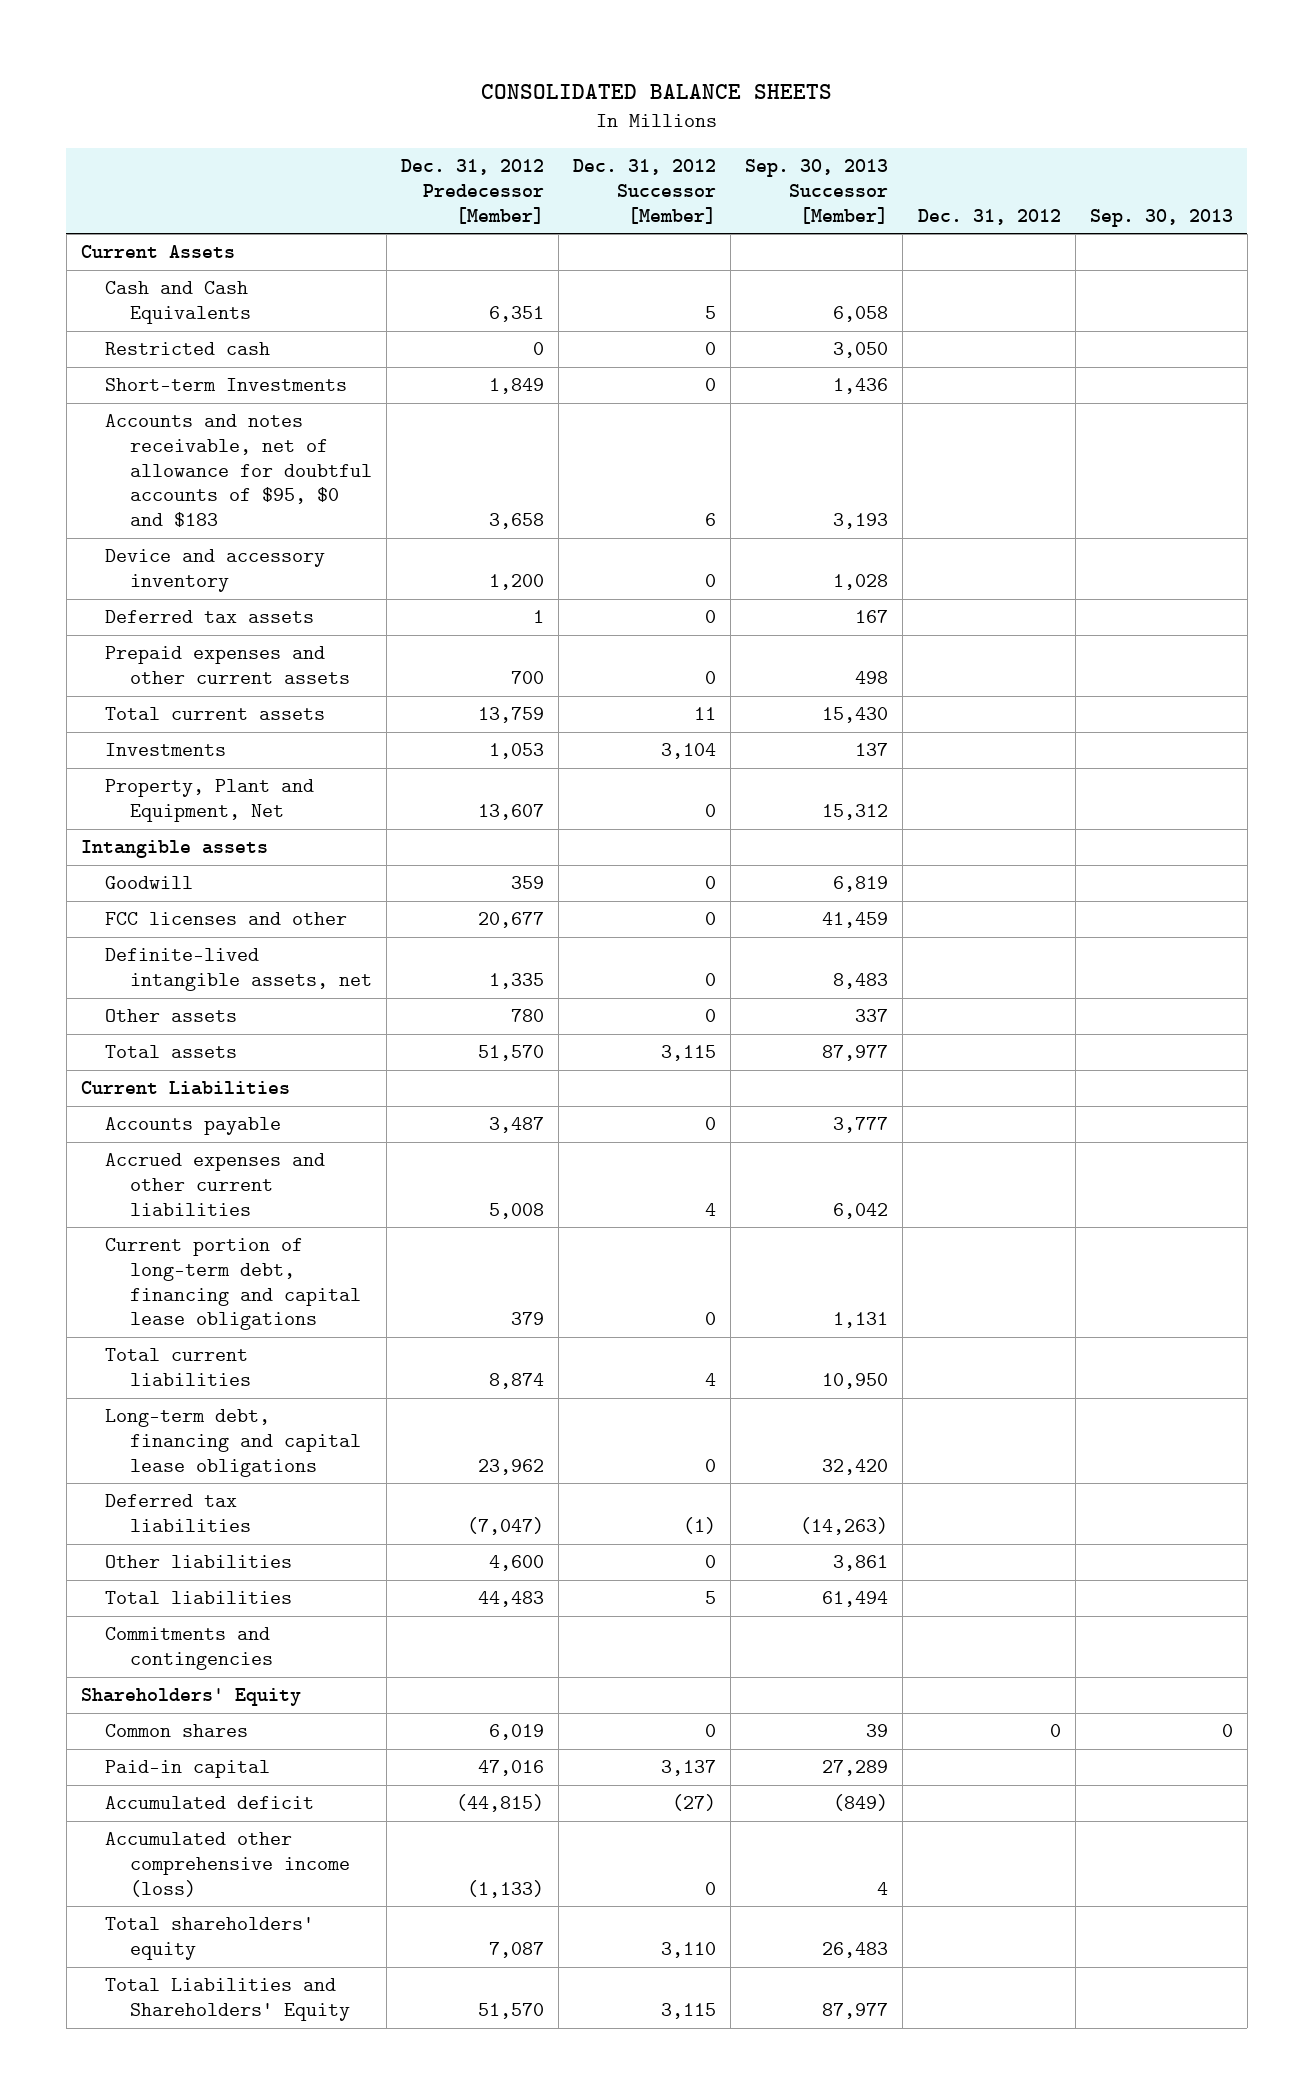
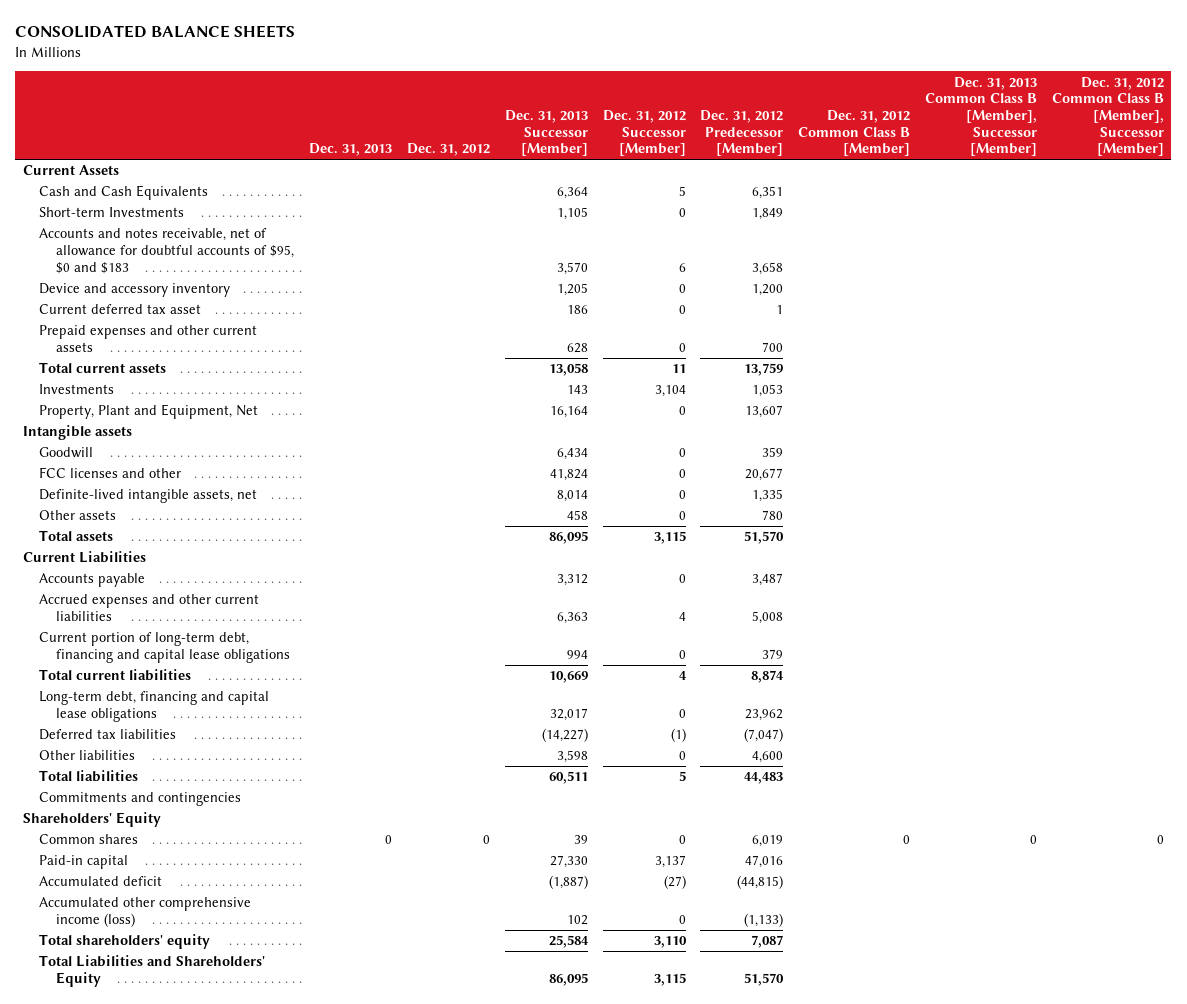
- | Dec. 31, 2012 Predecessor [Member] | Dec. 31, 2012 Successor [Member] | Sep. 30, 2013 Successor [Member] | Dec. 31, 2012 | Sep. 30, 2013
+ | Dec. 31, 2013 | Dec. 31, 2012 | Dec. 31, 2013 Successor [Member] | Dec. 31, 2012 Successor [Member] | Dec. 31, 2012 Predecessor [Member] | Dec. 31, 2012 Common Class B [Member] | Dec. 31, 2013 Common Class B [Member], Successor [Member] | Dec. 31, 2012 Common Class B [Member], Successor [Member]
- Restricted cash | 0 | 0 | 3,050 | |
- Deferred tax assets | 1 | 0 | 167 | |
+ Current deferred tax asset | | | 186 | 0 | 1 | | |

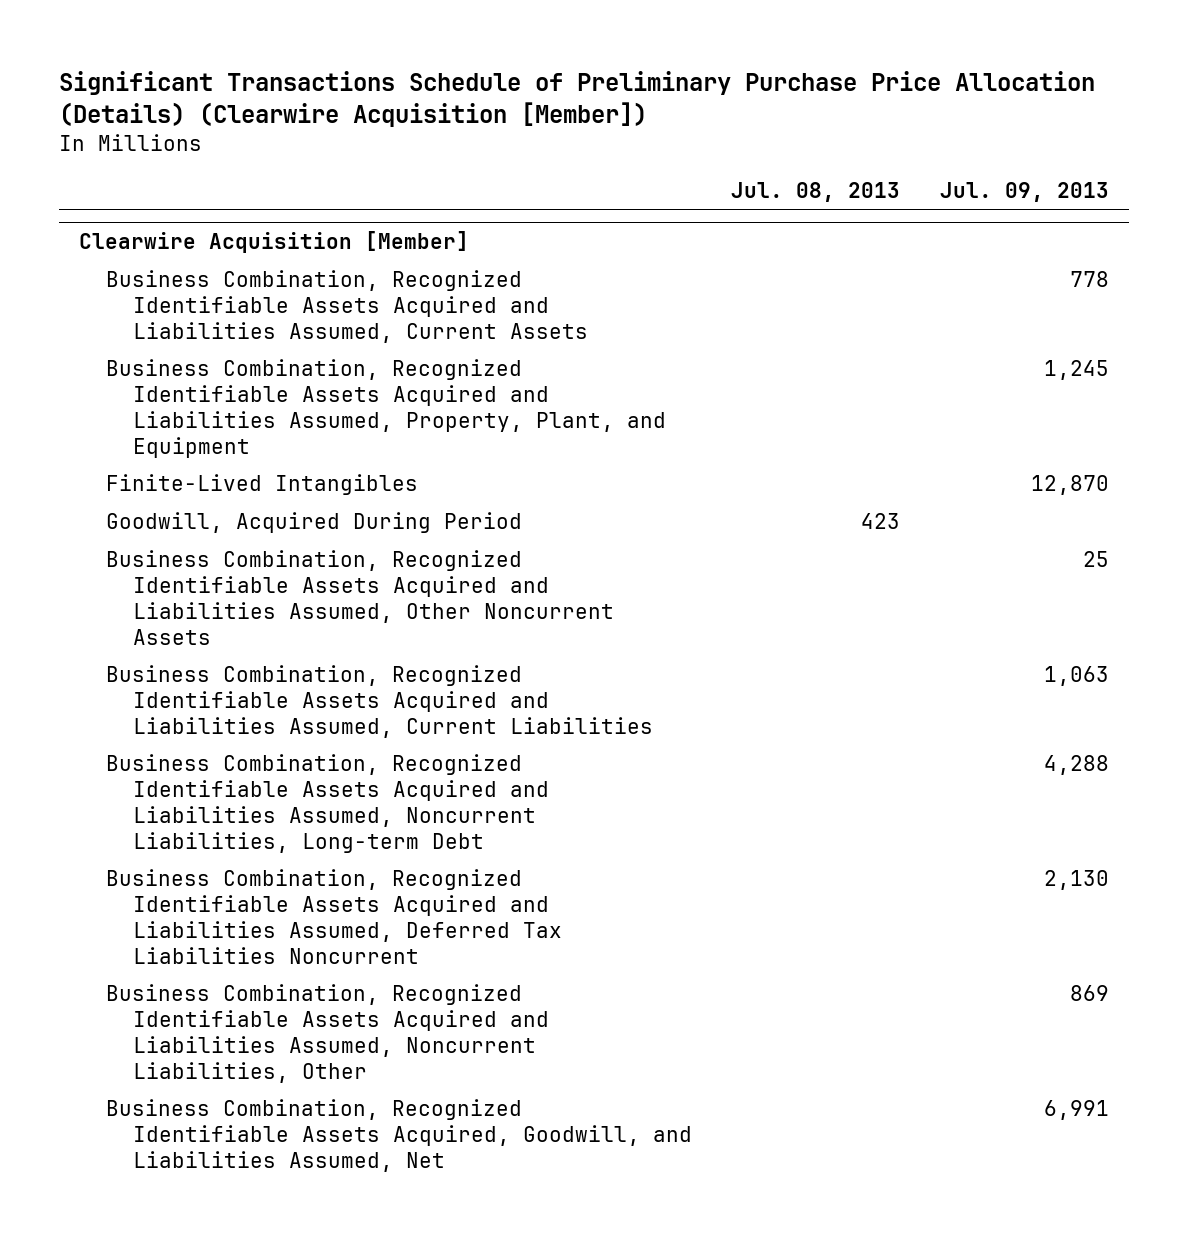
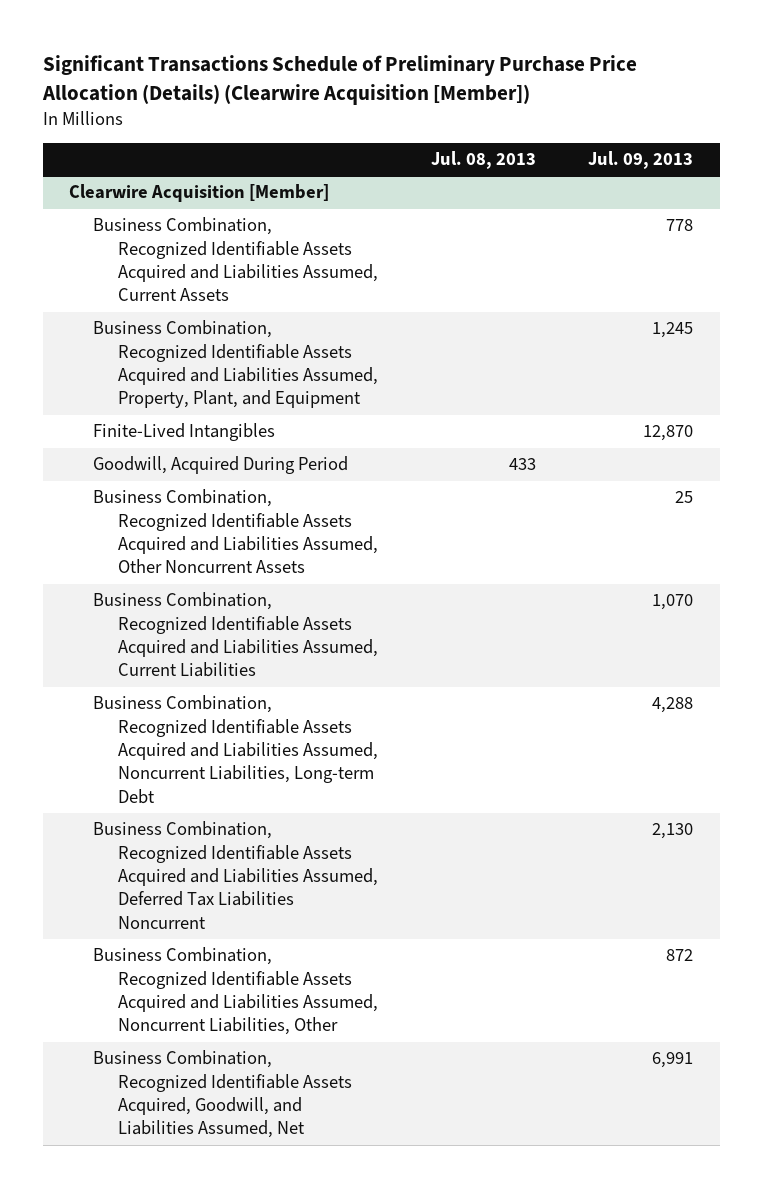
@ Clearwire Acquisition [Member]
- Goodwill, Acquired During Period | 423 |
+ Goodwill, Acquired During Period | 433 |
- Business Combination, Recognized Identifiable Assets Acquired and Liabilities Assumed, Current Liabilities | | 1,063
+ Business Combination, Recognized Identifiable Assets Acquired and Liabilities Assumed, Current Liabilities | | 1,070
- Business Combination, Recognized Identifiable Assets Acquired and Liabilities Assumed, Noncurrent Liabilities, Other | | 869
+ Business Combination, Recognized Identifiable Assets Acquired and Liabilities Assumed, Noncurrent Liabilities, Other | | 872

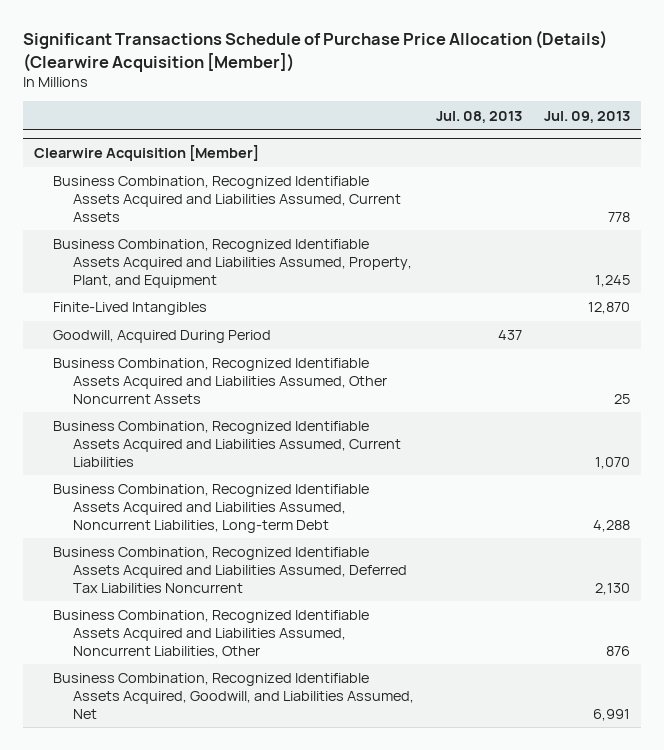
- Significant Transactions Schedule of Preliminary Purchase Price Allocation (Details) (Clearwire Acquisition [Member])
+ Significant Transactions Schedule of Purchase Price Allocation (Details) (Clearwire Acquisition [Member])
@ Clearwire Acquisition [Member]
- Goodwill, Acquired During Period | 433 |
+ Goodwill, Acquired During Period | 437 |
- Business Combination, Recognized Identifiable Assets Acquired and Liabilities Assumed, Noncurrent Liabilities, Other | | 872
+ Business Combination, Recognized Identifiable Assets Acquired and Liabilities Assumed, Noncurrent Liabilities, Other | | 876

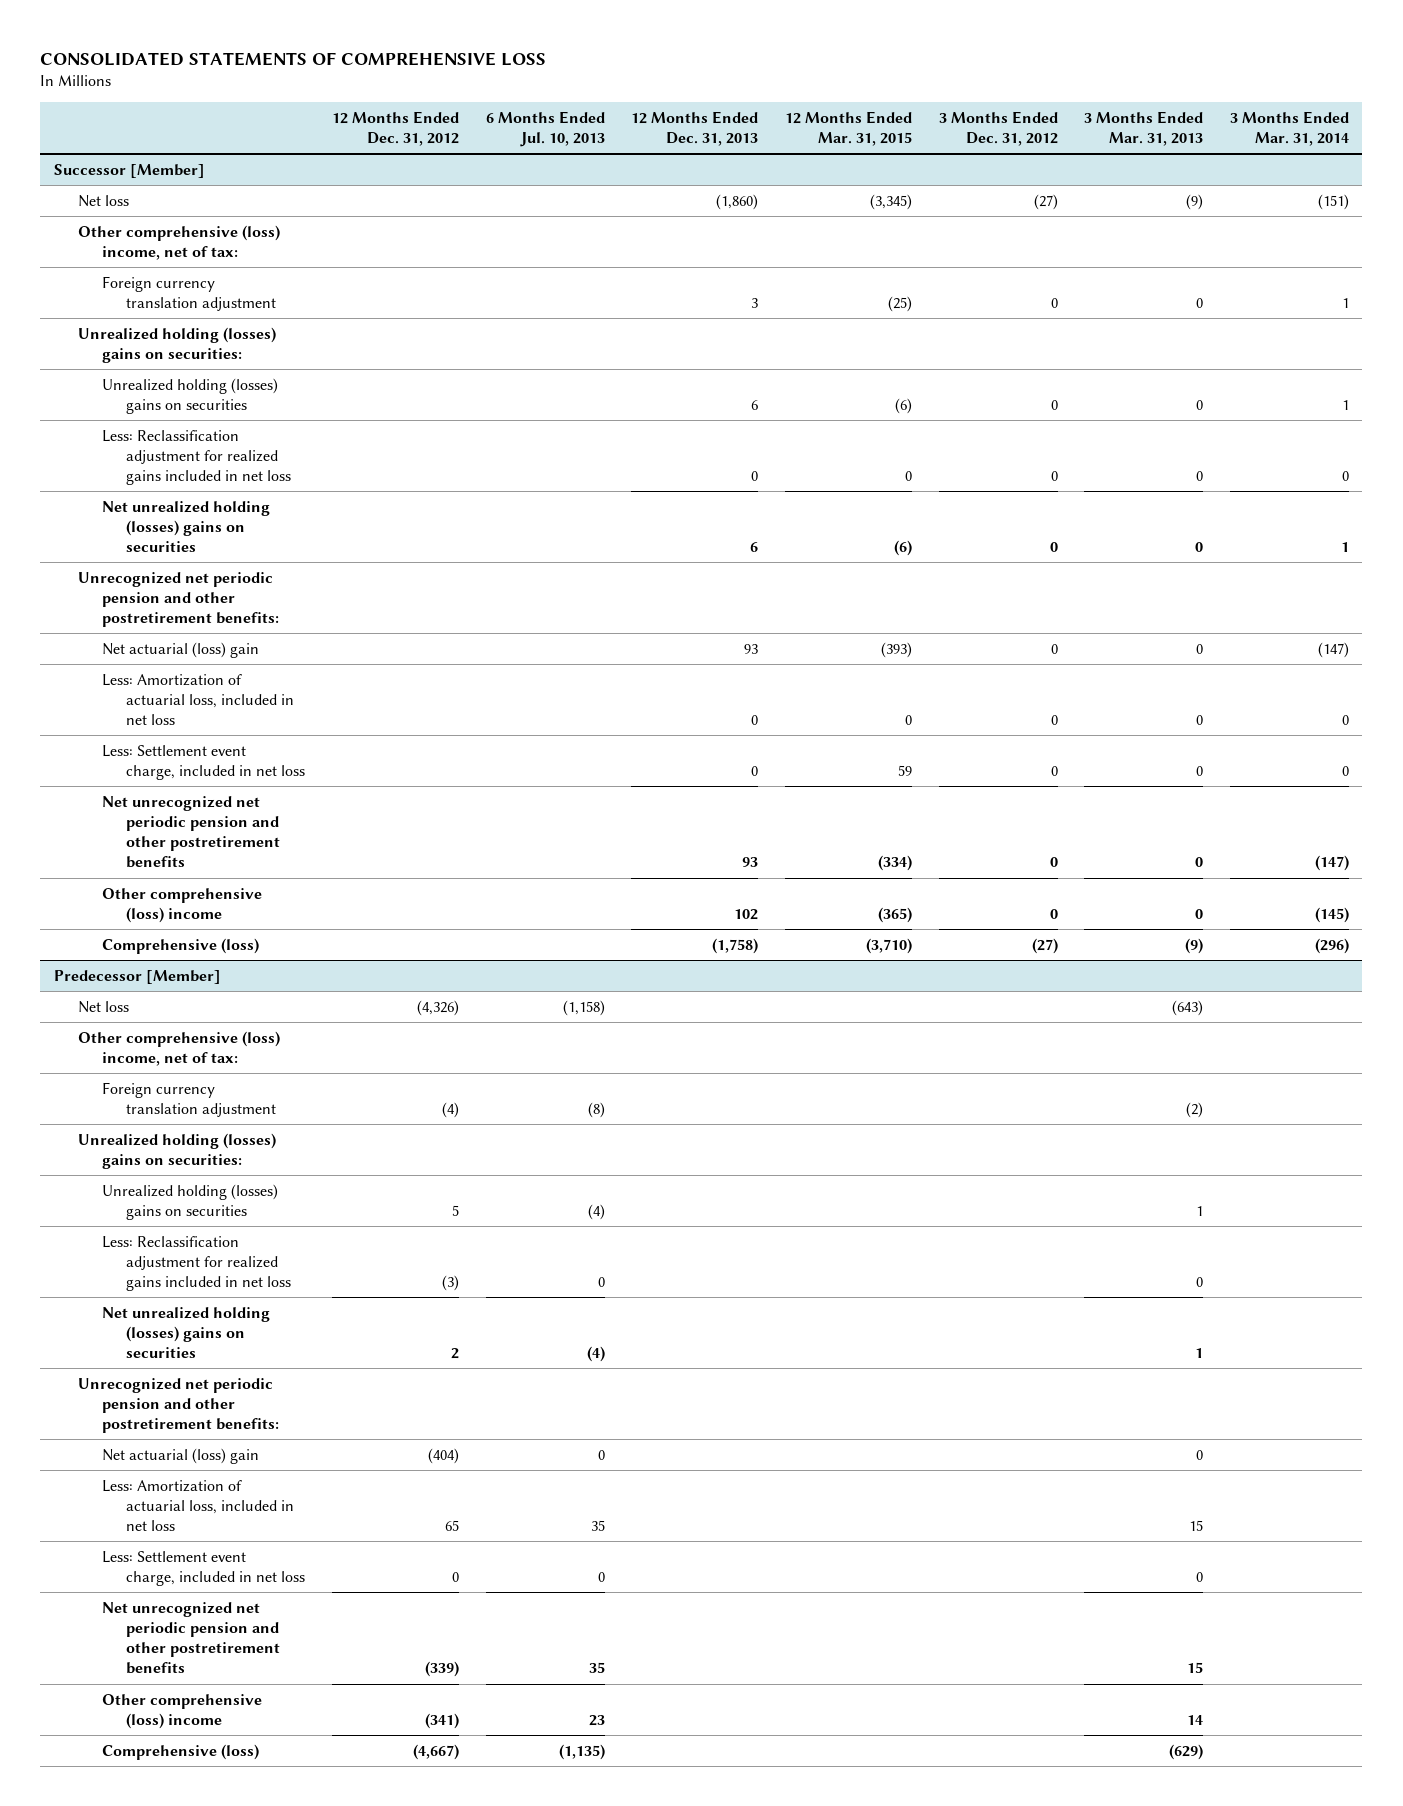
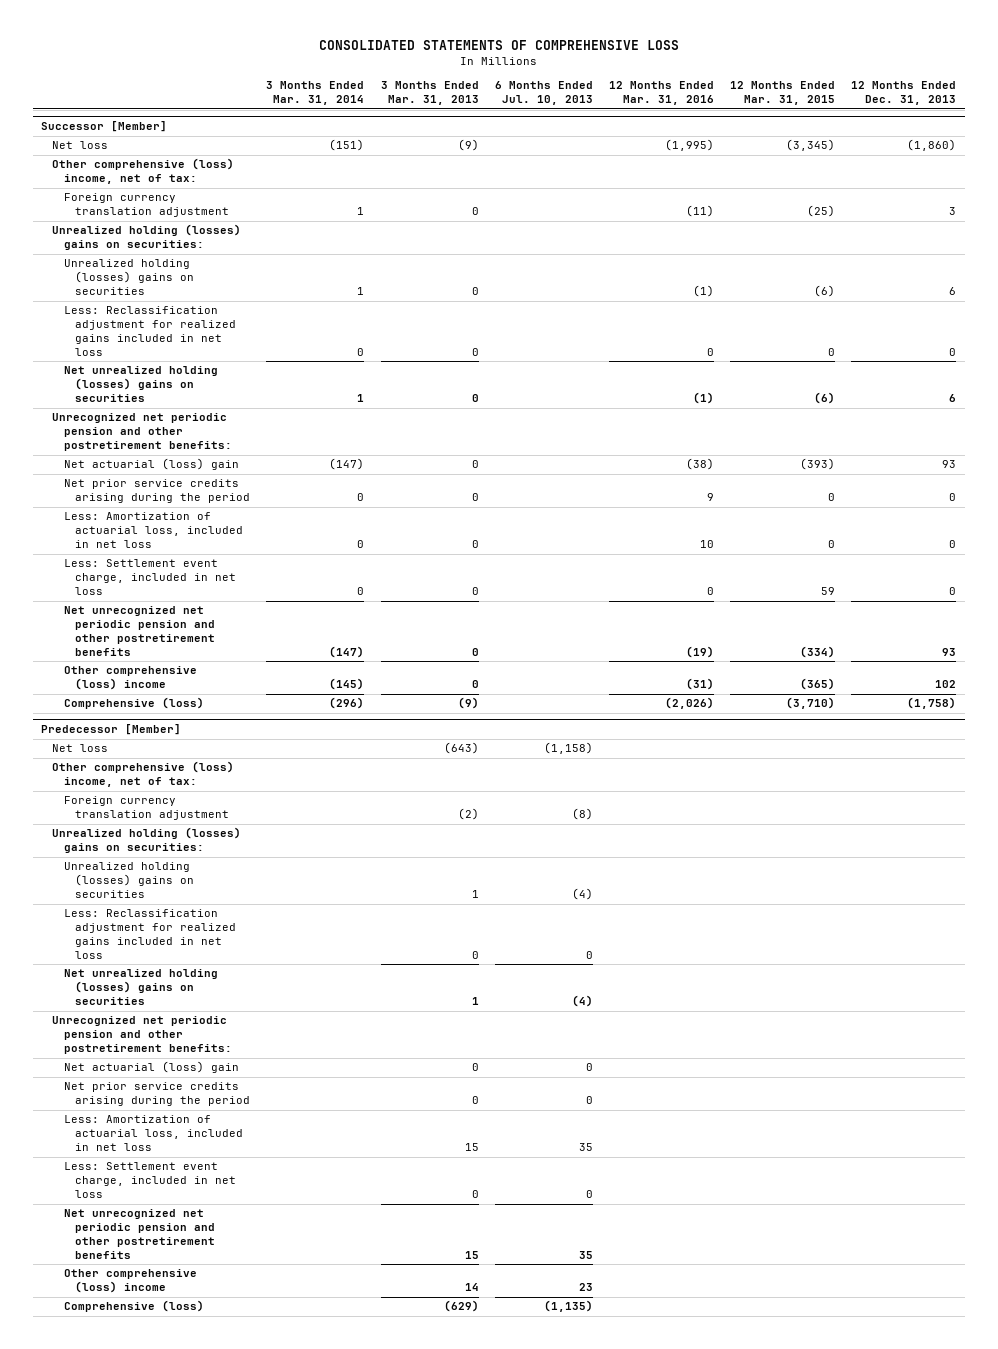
- | 12 Months Ended Dec. 31, 2012 | 6 Months Ended Jul. 10, 2013 | 12 Months Ended Dec. 31, 2013 | 12 Months Ended Mar. 31, 2015 | 3 Months Ended Dec. 31, 2012 | 3 Months Ended Mar. 31, 2013 | 3 Months Ended Mar. 31, 2014
+ | 3 Months Ended Mar. 31, 2014 | 3 Months Ended Mar. 31, 2013 | 6 Months Ended Jul. 10, 2013 | 12 Months Ended Mar. 31, 2016 | 12 Months Ended Mar. 31, 2015 | 12 Months Ended Dec. 31, 2013
@ Successor [Member]
+ Net prior service credits arising during the period | 0 | 0 | | 9 | 0 | 0
@ Predecessor [Member]
+ Net prior service credits arising during the period | | 0 | 0 | | |

